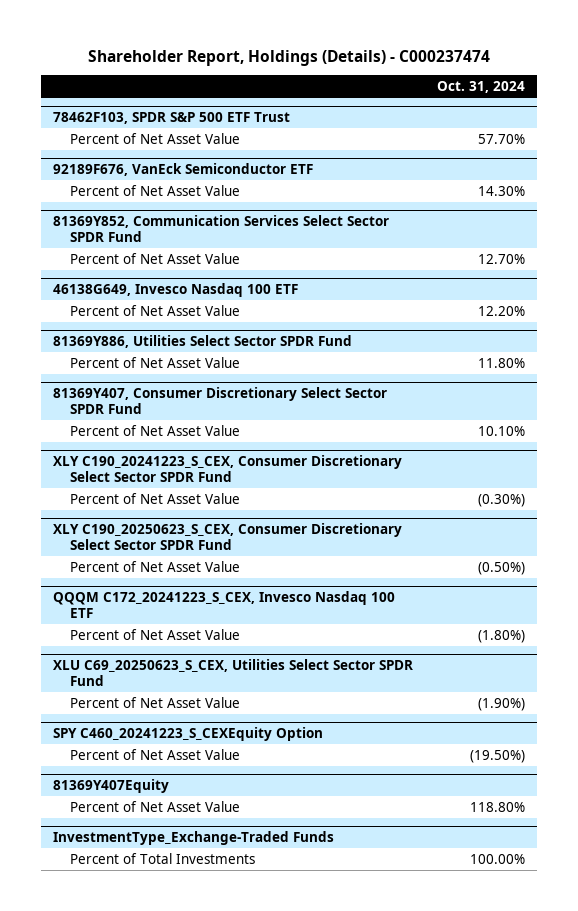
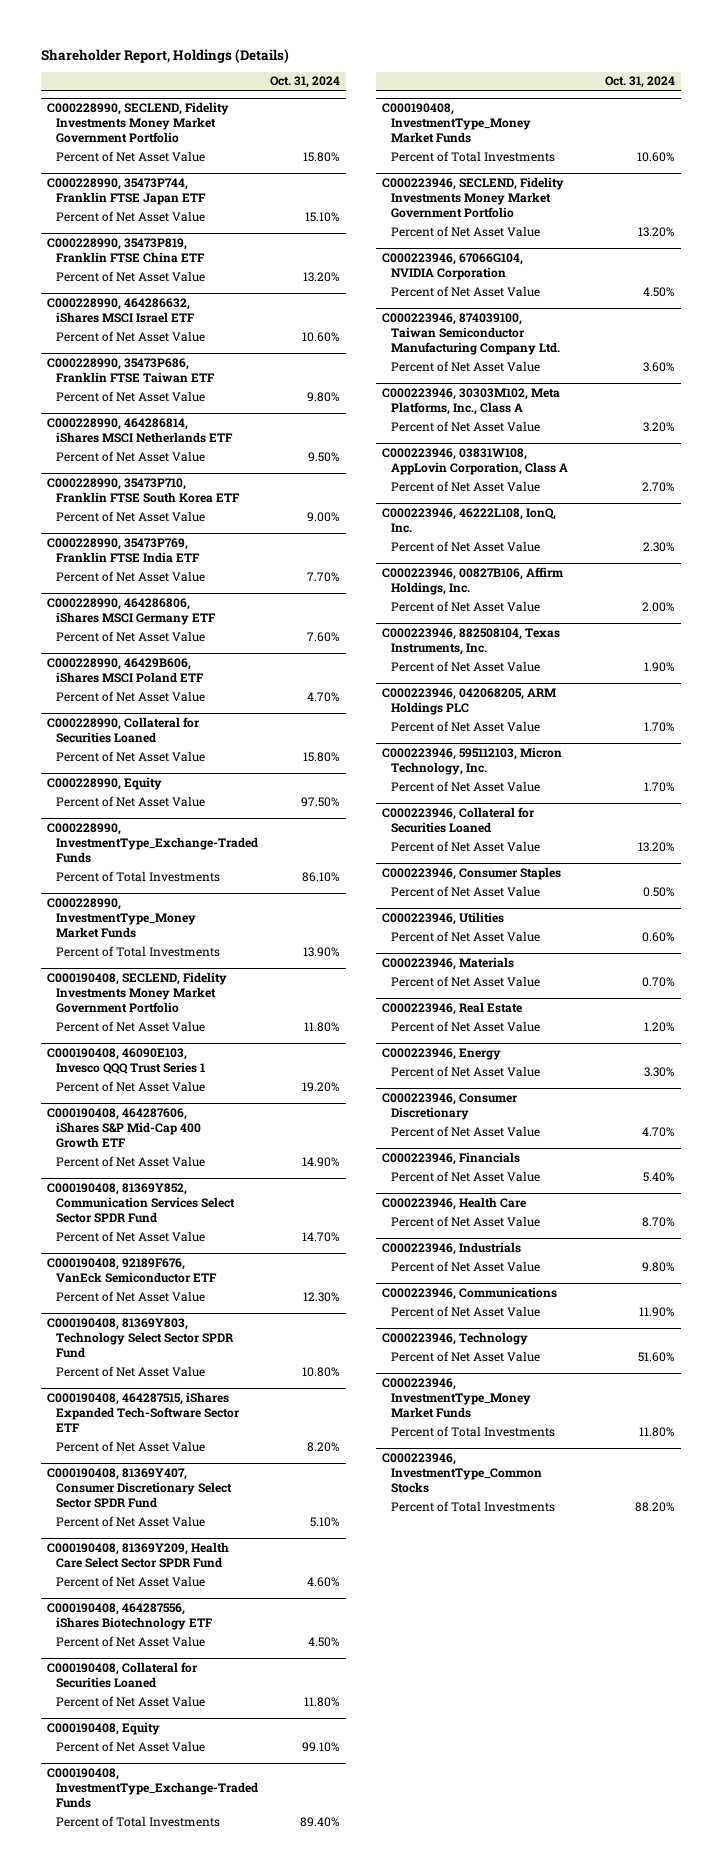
- Shareholder Report, Holdings (Details) - C000237474
+ Shareholder Report, Holdings (Details)
- 78462F103, SPDR S&P 500 ETF Trust
- Percent of Net Asset Value | 57.70%
- 92189F676, VanEck Semiconductor ETF
- Percent of Net Asset Value | 14.30%
- 81369Y852, Communication Services Select Sector SPDR Fund
- Percent of Net Asset Value | 12.70%
- 46138G649, Invesco Nasdaq 100 ETF
- Percent of Net Asset Value | 12.20%
- 81369Y886, Utilities Select Sector SPDR Fund
+ C000228990, SECLEND, Fidelity Investments Money Market Government Portfolio
+ Percent of Net Asset Value | 15.80%
+ C000228990, 35473P744, Franklin FTSE Japan ETF
+ Percent of Net Asset Value | 15.10%
+ C000228990, 35473P819, Franklin FTSE China ETF
+ Percent of Net Asset Value | 13.20%
+ C000228990, 464286632, iShares MSCI Israel ETF
+ Percent of Net Asset Value | 10.60%
+ C000228990, 35473P686, Franklin FTSE Taiwan ETF
+ Percent of Net Asset Value | 9.80%
+ C000228990, 464286814, iShares MSCI Netherlands ETF
+ Percent of Net Asset Value | 9.50%
+ C000228990, 35473P710, Franklin FTSE South Korea ETF
+ Percent of Net Asset Value | 9.00%
+ C000228990, 35473P769, Franklin FTSE India ETF
+ Percent of Net Asset Value | 7.70%
+ C000228990, 464286806, iShares MSCI Germany ETF
+ Percent of Net Asset Value | 7.60%
+ C000228990, 46429B606, iShares MSCI Poland ETF
+ Percent of Net Asset Value | 4.70%
+ C000228990, Collateral for Securities Loaned
+ Percent of Net Asset Value | 15.80%
+ C000228990, Equity
+ Percent of Net Asset Value | 97.50%
+ C000228990, InvestmentType_Exchange-Traded Funds
+ Percent of Total Investments | 86.10%
+ C000228990, InvestmentType_Money Market Funds
+ Percent of Total Investments | 13.90%
+ C000190408, SECLEND, Fidelity Investments Money Market Government Portfolio
- 81369Y407, Consumer Discretionary Select Sector SPDR Fund
- Percent of Net Asset Value | 10.10%
- XLY C190_20241223_S_CEX, Consumer Discretionary Select Sector SPDR Fund
- Percent of Net Asset Value | (0.30%)
- XLY C190_20250623_S_CEX, Consumer Discretionary Select Sector SPDR Fund
- Percent of Net Asset Value | (0.50%)
- QQQM C172_20241223_S_CEX, Invesco Nasdaq 100 ETF
- Percent of Net Asset Value | (1.80%)
- XLU C69_20250623_S_CEX, Utilities Select Sector SPDR Fund
- Percent of Net Asset Value | (1.90%)
- SPY C460_20241223_S_CEXEquity Option
- Percent of Net Asset Value | (19.50%)
- 81369Y407Equity
- Percent of Net Asset Value | 118.80%
- InvestmentType_Exchange-Traded Funds
- Percent of Total Investments | 100.00%
+ C000190408, 46090E103, Invesco QQQ Trust Series 1
+ Percent of Net Asset Value | 19.20%
+ C000190408, 464287606, iShares S&P Mid-Cap 400 Growth ETF
+ Percent of Net Asset Value | 14.90%
+ C000190408, 81369Y852, Communication Services Select Sector SPDR Fund
+ Percent of Net Asset Value | 14.70%
+ C000190408, 92189F676, VanEck Semiconductor ETF
+ Percent of Net Asset Value | 12.30%
+ C000190408, 81369Y803, Technology Select Sector SPDR Fund
+ Percent of Net Asset Value | 10.80%
+ C000190408, 464287515, iShares Expanded Tech-Software Sector ETF
+ Percent of Net Asset Value | 8.20%
+ C000190408, 81369Y407, Consumer Discretionary Select Sector SPDR Fund
+ Percent of Net Asset Value | 5.10%
+ C000190408, 81369Y209, Health Care Select Sector SPDR Fund
+ Percent of Net Asset Value | 4.60%
+ C000190408, 464287556, iShares Biotechnology ETF
+ Percent of Net Asset Value | 4.50%
+ C000190408, Collateral for Securities Loaned
+ Percent of Net Asset Value | 11.80%
+ C000190408, Equity
+ Percent of Net Asset Value | 99.10%
+ C000190408, InvestmentType_Exchange-Traded Funds
+ Percent of Total Investments | 89.40%
+ C000190408, InvestmentType_Money Market Funds
+ Percent of Total Investments | 10.60%
+ C000223946, SECLEND, Fidelity Investments Money Market Government Portfolio
+ Percent of Net Asset Value | 13.20%
+ C000223946, 67066G104, NVIDIA Corporation
+ Percent of Net Asset Value | 4.50%
+ C000223946, 874039100, Taiwan Semiconductor Manufacturing Company Ltd.
+ Percent of Net Asset Value | 3.60%
+ C000223946, 30303M102, Meta Platforms, Inc., Class A
+ Percent of Net Asset Value | 3.20%
+ C000223946, 03831W108, AppLovin Corporation, Class A
+ Percent of Net Asset Value | 2.70%
+ C000223946, 46222L108, IonQ, Inc.
+ Percent of Net Asset Value | 2.30%
+ C000223946, 00827B106, Affirm Holdings, Inc.
+ Percent of Net Asset Value | 2.00%
+ C000223946, 882508104, Texas Instruments, Inc.
+ Percent of Net Asset Value | 1.90%
+ C000223946, 042068205, ARM Holdings PLC
+ Percent of Net Asset Value | 1.70%
+ C000223946, 595112103, Micron Technology, Inc.
+ Percent of Net Asset Value | 1.70%
+ C000223946, Collateral for Securities Loaned
+ Percent of Net Asset Value | 13.20%
+ C000223946, Consumer Staples
+ Percent of Net Asset Value | 0.50%
+ C000223946, Utilities
+ Percent of Net Asset Value | 0.60%
+ C000223946, Materials
+ Percent of Net Asset Value | 0.70%
+ C000223946, Real Estate
+ Percent of Net Asset Value | 1.20%
+ C000223946, Energy
+ Percent of Net Asset Value | 3.30%
+ C000223946, Consumer Discretionary
+ Percent of Net Asset Value | 4.70%
+ C000223946, Financials
+ Percent of Net Asset Value | 5.40%
+ C000223946, Health Care
+ Percent of Net Asset Value | 8.70%
+ C000223946, Industrials
+ Percent of Net Asset Value | 9.80%
+ C000223946, Communications
+ Percent of Net Asset Value | 11.90%
+ C000223946, Technology
+ Percent of Net Asset Value | 51.60%
+ C000223946, InvestmentType_Money Market Funds
+ Percent of Total Investments | 11.80%
+ C000223946, InvestmentType_Common Stocks
+ Percent of Total Investments | 88.20%

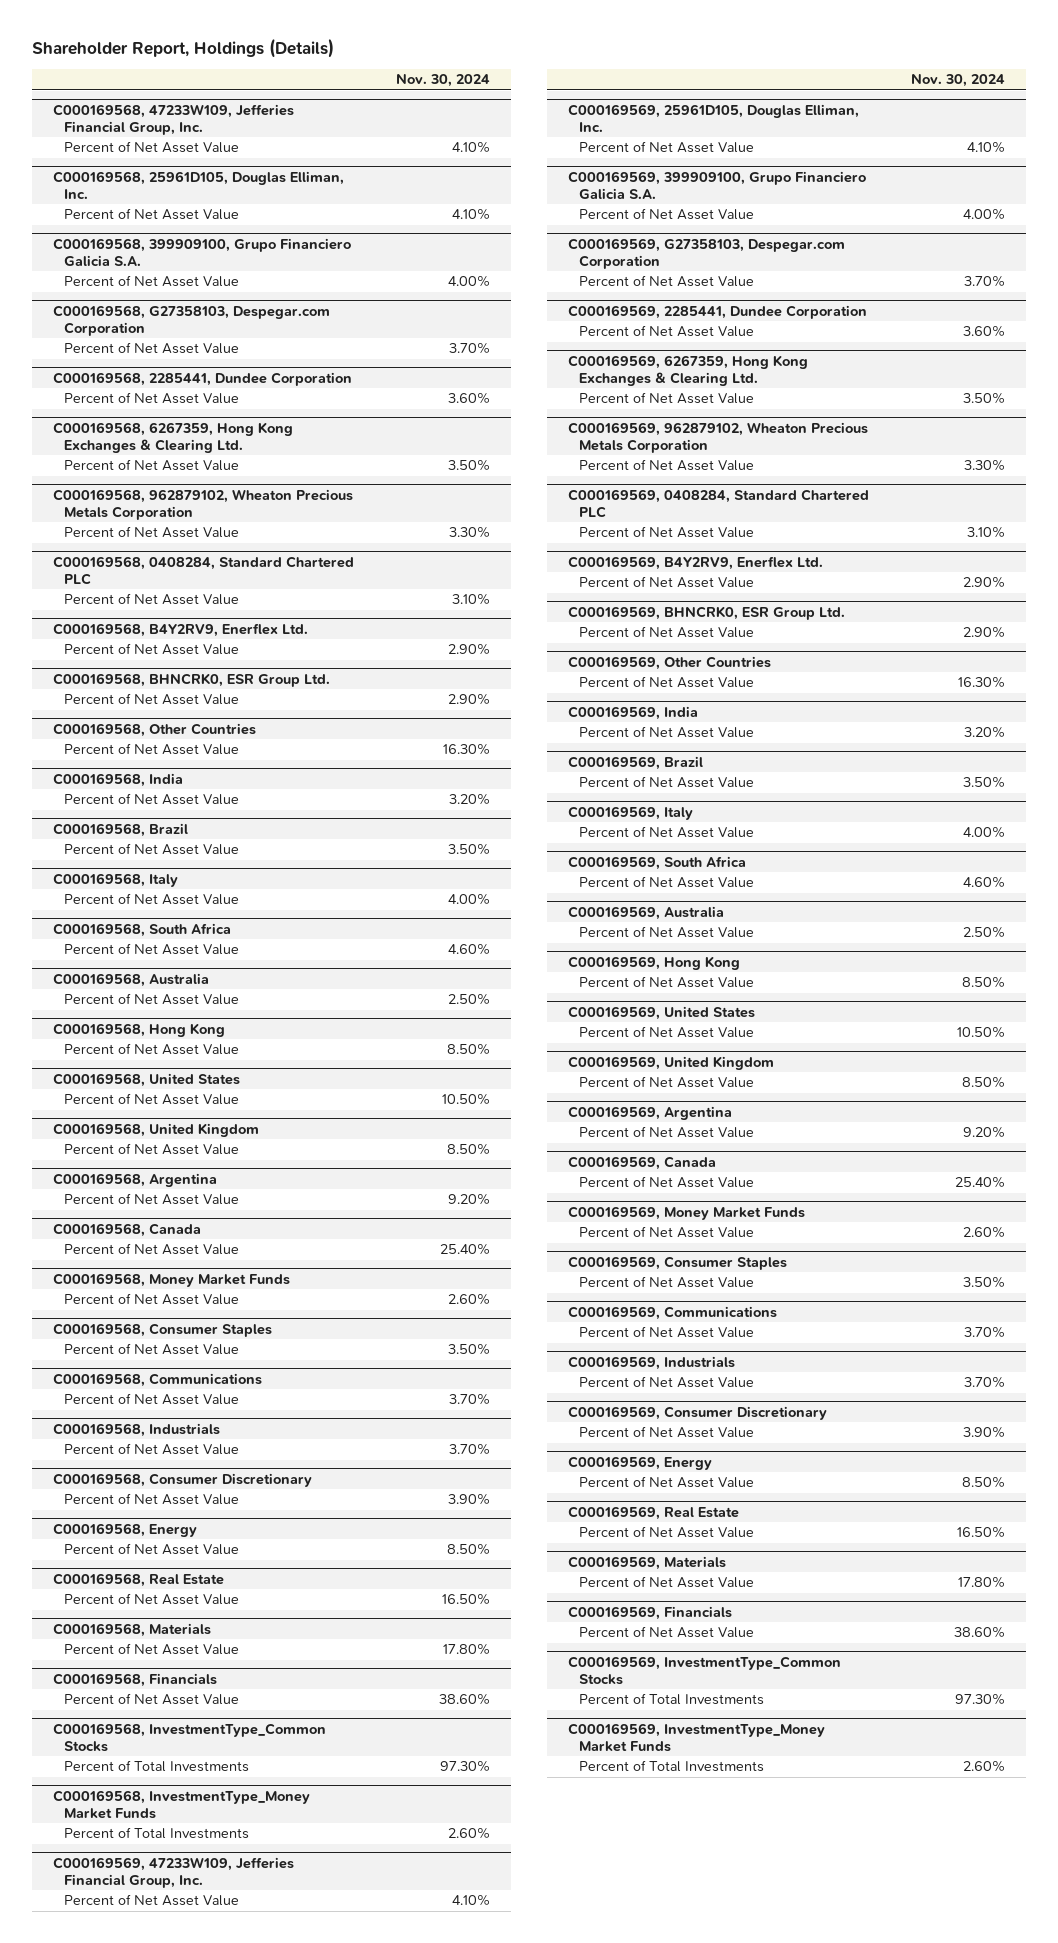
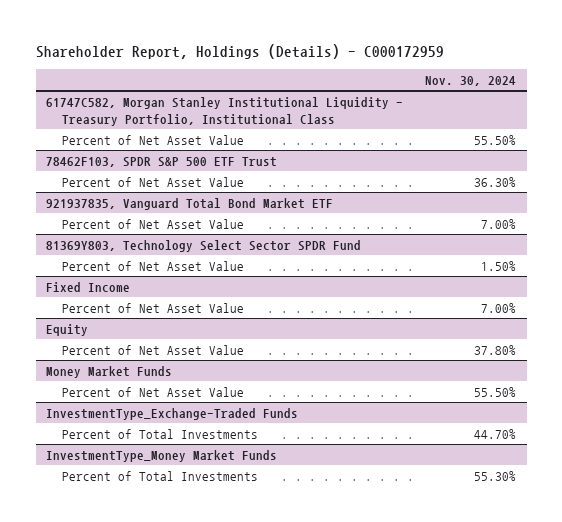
- Shareholder Report, Holdings (Details)
+ Shareholder Report, Holdings (Details) - C000172959
- C000169568, 47233W109, Jefferies Financial Group, Inc.
- Percent of Net Asset Value | 4.10%
- C000169568, 25961D105, Douglas Elliman, Inc.
- Percent of Net Asset Value | 4.10%
- C000169568, 399909100, Grupo Financiero Galicia S.A.
- Percent of Net Asset Value | 4.00%
- C000169568, G27358103, Despegar.com Corporation
- Percent of Net Asset Value | 3.70%
- C000169568, 2285441, Dundee Corporation
- Percent of Net Asset Value | 3.60%
- C000169568, 6267359, Hong Kong Exchanges & Clearing Ltd.
- Percent of Net Asset Value | 3.50%
- C000169568, 962879102, Wheaton Precious Metals Corporation
- Percent of Net Asset Value | 3.30%
- C000169568, 0408284, Standard Chartered PLC
- Percent of Net Asset Value | 3.10%
- C000169568, B4Y2RV9, Enerflex Ltd.
- Percent of Net Asset Value | 2.90%
- C000169568, BHNCRK0, ESR Group Ltd.
- Percent of Net Asset Value | 2.90%
- C000169568, Other Countries
- Percent of Net Asset Value | 16.30%
- C000169568, India
- Percent of Net Asset Value | 3.20%
- C000169568, Brazil
- Percent of Net Asset Value | 3.50%
- C000169568, Italy
- Percent of Net Asset Value | 4.00%
- C000169568, South Africa
- Percent of Net Asset Value | 4.60%
- C000169568, Australia
- Percent of Net Asset Value | 2.50%
- C000169568, Hong Kong
- Percent of Net Asset Value | 8.50%
- C000169568, United States
- Percent of Net Asset Value | 10.50%
- C000169568, United Kingdom
- Percent of Net Asset Value | 8.50%
- C000169568, Argentina
- Percent of Net Asset Value | 9.20%
- C000169568, Canada
- Percent of Net Asset Value | 25.40%
- C000169568, Money Market Funds
- Percent of Net Asset Value | 2.60%
- C000169568, Consumer Staples
- Percent of Net Asset Value | 3.50%
- C000169568, Communications
- Percent of Net Asset Value | 3.70%
- C000169568, Industrials
- Percent of Net Asset Value | 3.70%
- C000169568, Consumer Discretionary
- Percent of Net Asset Value | 3.90%
- C000169568, Energy
- Percent of Net Asset Value | 8.50%
- C000169568, Real Estate
- Percent of Net Asset Value | 16.50%
- C000169568, Materials
- Percent of Net Asset Value | 17.80%
- C000169568, Financials
- Percent of Net Asset Value | 38.60%
- C000169568, InvestmentType_Common Stocks
- Percent of Total Investments | 97.30%
- C000169568, InvestmentType_Money Market Funds
- Percent of Total Investments | 2.60%
- C000169569, 47233W109, Jefferies Financial Group, Inc.
- Percent of Net Asset Value | 4.10%
- C000169569, 25961D105, Douglas Elliman, Inc.
- Percent of Net Asset Value | 4.10%
- C000169569, 399909100, Grupo Financiero Galicia S.A.
- Percent of Net Asset Value | 4.00%
- C000169569, G27358103, Despegar.com Corporation
- Percent of Net Asset Value | 3.70%
- C000169569, 2285441, Dundee Corporation
- Percent of Net Asset Value | 3.60%
- C000169569, 6267359, Hong Kong Exchanges & Clearing Ltd.
- Percent of Net Asset Value | 3.50%
- C000169569, 962879102, Wheaton Precious Metals Corporation
- Percent of Net Asset Value | 3.30%
- C000169569, 0408284, Standard Chartered PLC
- Percent of Net Asset Value | 3.10%
- C000169569, B4Y2RV9, Enerflex Ltd.
- Percent of Net Asset Value | 2.90%
- C000169569, BHNCRK0, ESR Group Ltd.
- Percent of Net Asset Value | 2.90%
- C000169569, Other Countries
- Percent of Net Asset Value | 16.30%
- C000169569, India
- Percent of Net Asset Value | 3.20%
- C000169569, Brazil
- Percent of Net Asset Value | 3.50%
- C000169569, Italy
- Percent of Net Asset Value | 4.00%
- C000169569, South Africa
- Percent of Net Asset Value | 4.60%
- C000169569, Australia
- Percent of Net Asset Value | 2.50%
- C000169569, Hong Kong
- Percent of Net Asset Value | 8.50%
- C000169569, United States
- Percent of Net Asset Value | 10.50%
- C000169569, United Kingdom
- Percent of Net Asset Value | 8.50%
- C000169569, Argentina
- Percent of Net Asset Value | 9.20%
- C000169569, Canada
- Percent of Net Asset Value | 25.40%
- C000169569, Money Market Funds
- Percent of Net Asset Value | 2.60%
- C000169569, Consumer Staples
- Percent of Net Asset Value | 3.50%
- C000169569, Communications
- Percent of Net Asset Value | 3.70%
- C000169569, Industrials
- Percent of Net Asset Value | 3.70%
- C000169569, Consumer Discretionary
- Percent of Net Asset Value | 3.90%
- C000169569, Energy
- Percent of Net Asset Value | 8.50%
- C000169569, Real Estate
- Percent of Net Asset Value | 16.50%
- C000169569, Materials
- Percent of Net Asset Value | 17.80%
- C000169569, Financials
- Percent of Net Asset Value | 38.60%
- C000169569, InvestmentType_Common Stocks
- Percent of Total Investments | 97.30%
- C000169569, InvestmentType_Money Market Funds
- Percent of Total Investments | 2.60%
+ 61747C582, Morgan Stanley Institutional Liquidity - Treasury Portfolio, Institutional Class
+ Percent of Net Asset Value | 55.50%
+ 78462F103, SPDR S&P 500 ETF Trust
+ Percent of Net Asset Value | 36.30%
+ 921937835, Vanguard Total Bond Market ETF
+ Percent of Net Asset Value | 7.00%
+ 81369Y803, Technology Select Sector SPDR Fund
+ Percent of Net Asset Value | 1.50%
+ Fixed Income
+ Percent of Net Asset Value | 7.00%
+ Equity
+ Percent of Net Asset Value | 37.80%
+ Money Market Funds
+ Percent of Net Asset Value | 55.50%
+ InvestmentType_Exchange-Traded Funds
+ Percent of Total Investments | 44.70%
+ InvestmentType_Money Market Funds
+ Percent of Total Investments | 55.30%

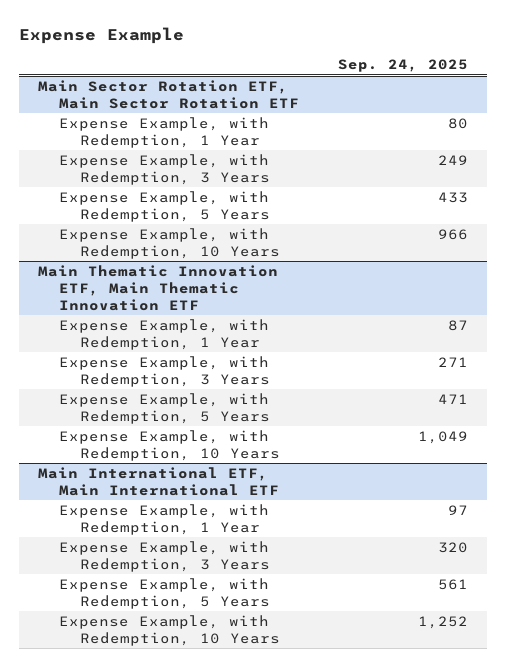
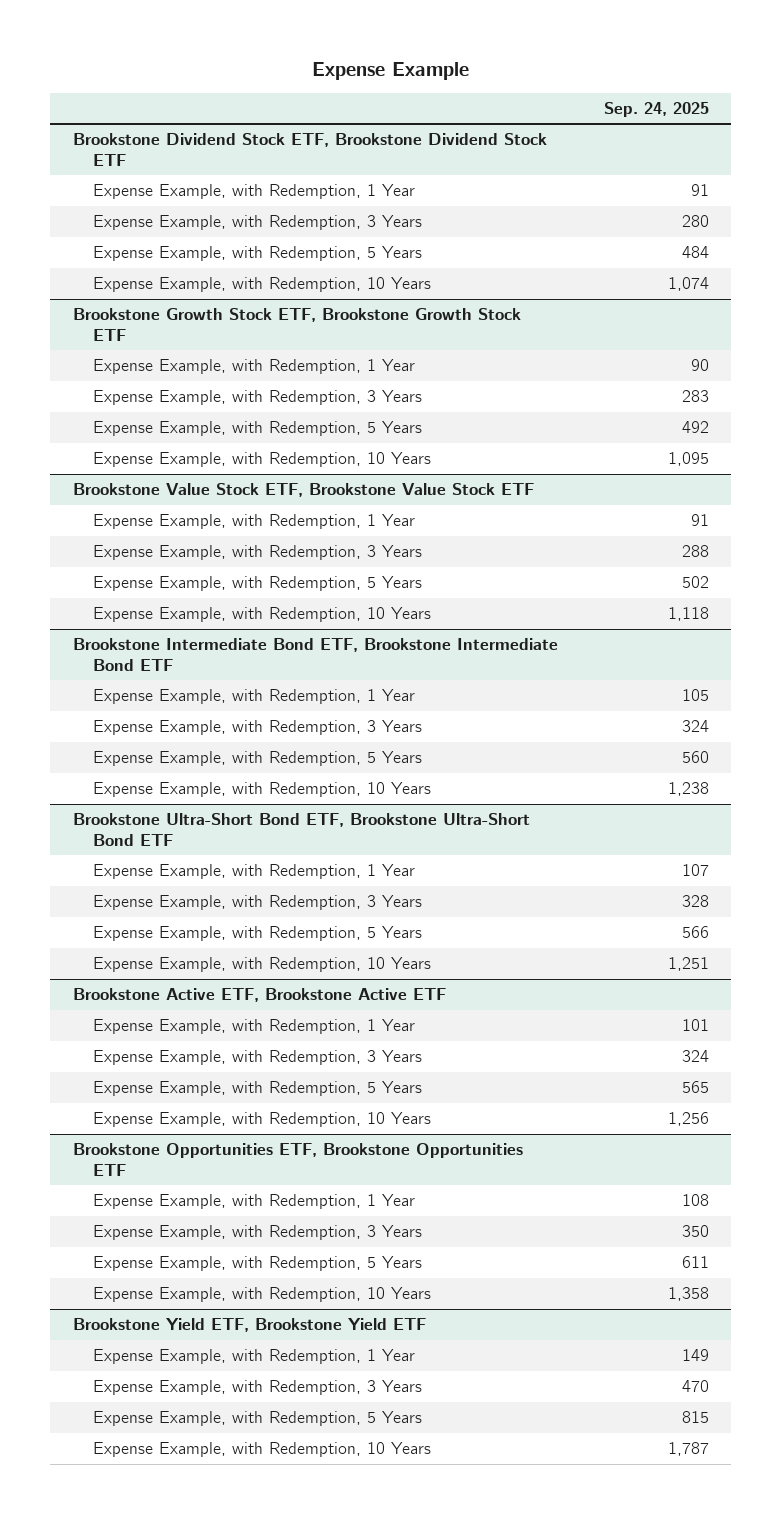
- Main Sector Rotation ETF, Main Sector Rotation ETF
- Expense Example, with Redemption, 1 Year | 80
- Expense Example, with Redemption, 3 Years | 249
- Expense Example, with Redemption, 5 Years | 433
- Expense Example, with Redemption, 10 Years | 966
- Main Thematic Innovation ETF, Main Thematic Innovation ETF
- Expense Example, with Redemption, 1 Year | 87
- Expense Example, with Redemption, 3 Years | 271
- Expense Example, with Redemption, 5 Years | 471
- Expense Example, with Redemption, 10 Years | 1,049
- Main International ETF, Main International ETF
- Expense Example, with Redemption, 1 Year | 97
- Expense Example, with Redemption, 3 Years | 320
- Expense Example, with Redemption, 5 Years | 561
- Expense Example, with Redemption, 10 Years | 1,252
+ Brookstone Dividend Stock ETF, Brookstone Dividend Stock ETF
+ Expense Example, with Redemption, 1 Year | 91
+ Expense Example, with Redemption, 3 Years | 280
+ Expense Example, with Redemption, 5 Years | 484
+ Expense Example, with Redemption, 10 Years | 1,074
+ Brookstone Growth Stock ETF, Brookstone Growth Stock ETF
+ Expense Example, with Redemption, 1 Year | 90
+ Expense Example, with Redemption, 3 Years | 283
+ Expense Example, with Redemption, 5 Years | 492
+ Expense Example, with Redemption, 10 Years | 1,095
+ Brookstone Value Stock ETF, Brookstone Value Stock ETF
+ Expense Example, with Redemption, 1 Year | 91
+ Expense Example, with Redemption, 3 Years | 288
+ Expense Example, with Redemption, 5 Years | 502
+ Expense Example, with Redemption, 10 Years | 1,118
+ Brookstone Intermediate Bond ETF, Brookstone Intermediate Bond ETF
+ Expense Example, with Redemption, 1 Year | 105
+ Expense Example, with Redemption, 3 Years | 324
+ Expense Example, with Redemption, 5 Years | 560
+ Expense Example, with Redemption, 10 Years | 1,238
+ Brookstone Ultra-Short Bond ETF, Brookstone Ultra-Short Bond ETF
+ Expense Example, with Redemption, 1 Year | 107
+ Expense Example, with Redemption, 3 Years | 328
+ Expense Example, with Redemption, 5 Years | 566
+ Expense Example, with Redemption, 10 Years | 1,251
+ Brookstone Active ETF, Brookstone Active ETF
+ Expense Example, with Redemption, 1 Year | 101
+ Expense Example, with Redemption, 3 Years | 324
+ Expense Example, with Redemption, 5 Years | 565
+ Expense Example, with Redemption, 10 Years | 1,256
+ Brookstone Opportunities ETF, Brookstone Opportunities ETF
+ Expense Example, with Redemption, 1 Year | 108
+ Expense Example, with Redemption, 3 Years | 350
+ Expense Example, with Redemption, 5 Years | 611
+ Expense Example, with Redemption, 10 Years | 1,358
+ Brookstone Yield ETF, Brookstone Yield ETF
+ Expense Example, with Redemption, 1 Year | 149
+ Expense Example, with Redemption, 3 Years | 470
+ Expense Example, with Redemption, 5 Years | 815
+ Expense Example, with Redemption, 10 Years | 1,787

